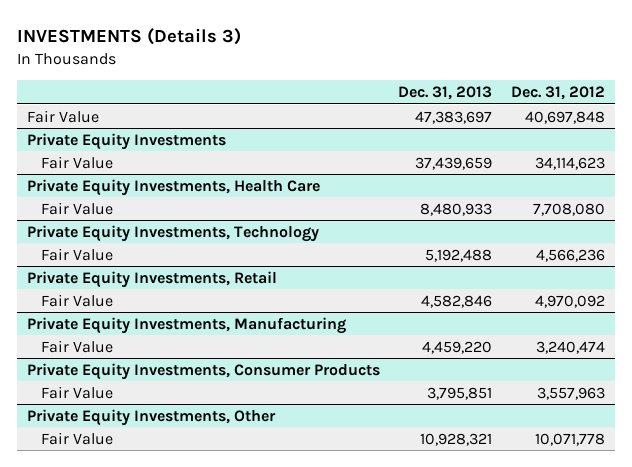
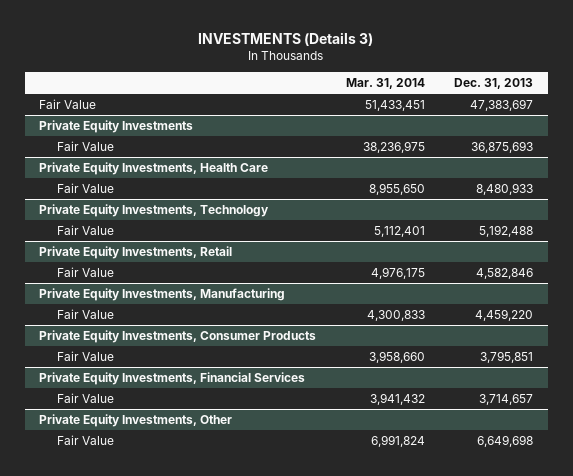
- | Dec. 31, 2013 | Dec. 31, 2012
+ | Mar. 31, 2014 | Dec. 31, 2013
@ Private Equity Investments
- Fair Value | 37,439,659 | 34,114,623
+ Fair Value | 38,236,975 | 36,875,693
+ Private Equity Investments, Financial Services
+ Fair Value | 3,941,432 | 3,714,657
@ Private Equity Investments, Other
- Fair Value | 10,928,321 | 10,071,778
+ Fair Value | 6,991,824 | 6,649,698

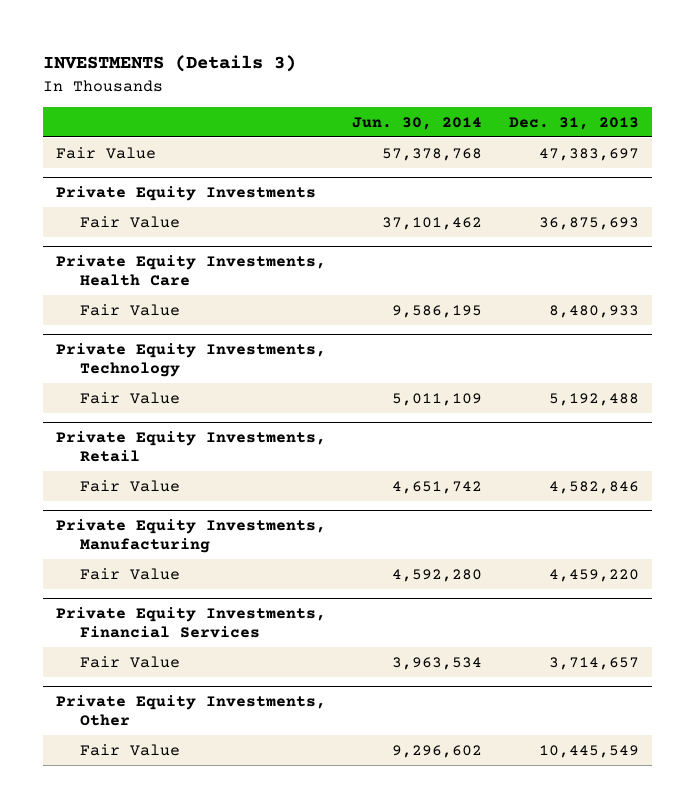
- | Mar. 31, 2014 | Dec. 31, 2013
+ | Jun. 30, 2014 | Dec. 31, 2013
- Private Equity Investments, Consumer Products
- Fair Value | 3,958,660 | 3,795,851
@ Private Equity Investments, Other
- Fair Value | 6,991,824 | 6,649,698
+ Fair Value | 9,296,602 | 10,445,549

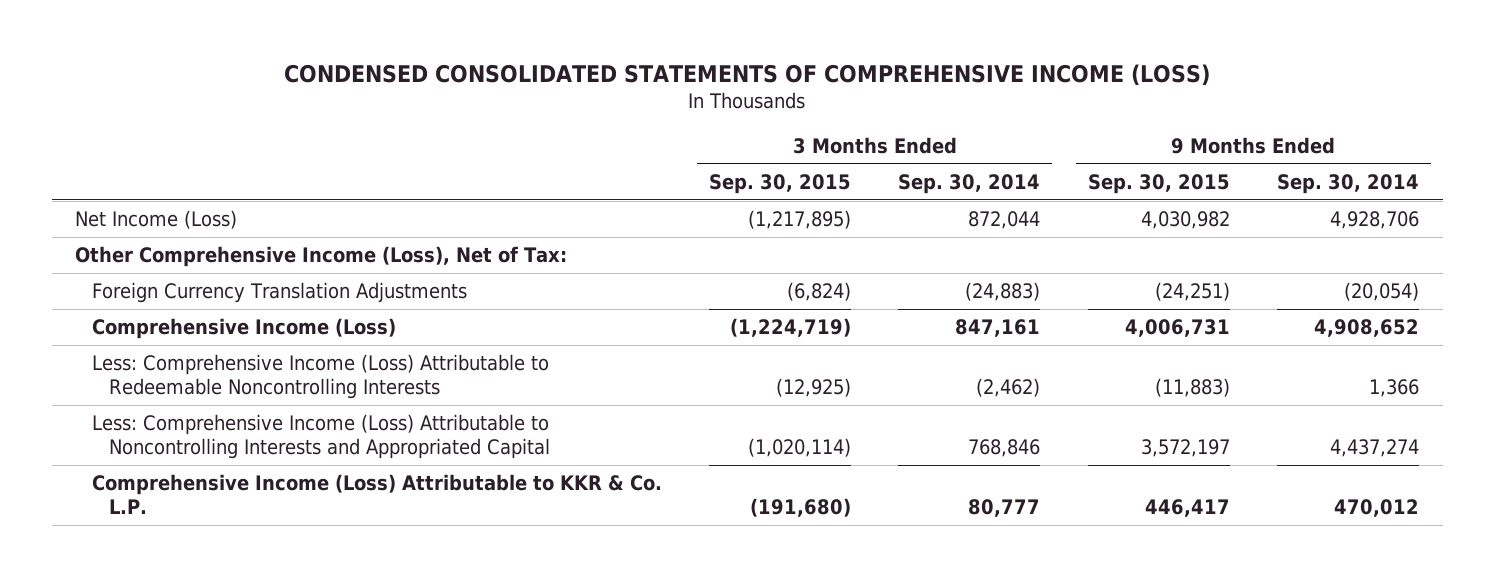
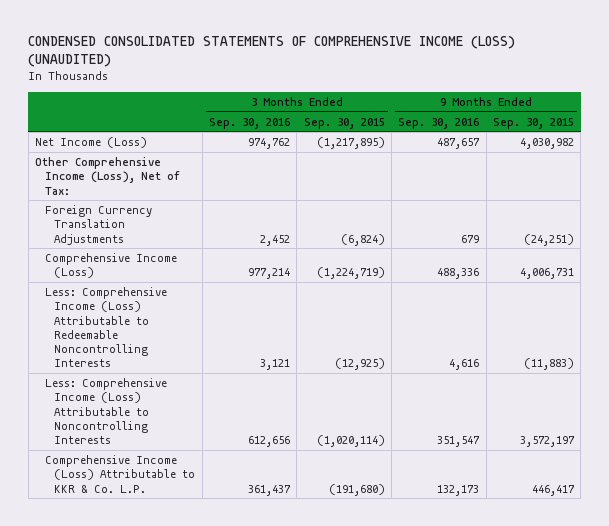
- CONDENSED CONSOLIDATED STATEMENTS OF COMPREHENSIVE INCOME (LOSS)
+ CONDENSED CONSOLIDATED STATEMENTS OF COMPREHENSIVE INCOME (LOSS) (UNAUDITED)
- | 3 Months Ended Sep. 30, 2015 | 3 Months Ended Sep. 30, 2014 | 9 Months Ended Sep. 30, 2015 | 9 Months Ended Sep. 30, 2014
+ | 3 Months Ended Sep. 30, 2016 | 3 Months Ended Sep. 30, 2015 | 9 Months Ended Sep. 30, 2016 | 9 Months Ended Sep. 30, 2015
- Less: Comprehensive Income (Loss) Attributable to Noncontrolling Interests and Appropriated Capital | (1,020,114) | 768,846 | 3,572,197 | 4,437,274
+ Less: Comprehensive Income (Loss) Attributable to Noncontrolling Interests | 612,656 | (1,020,114) | 351,547 | 3,572,197

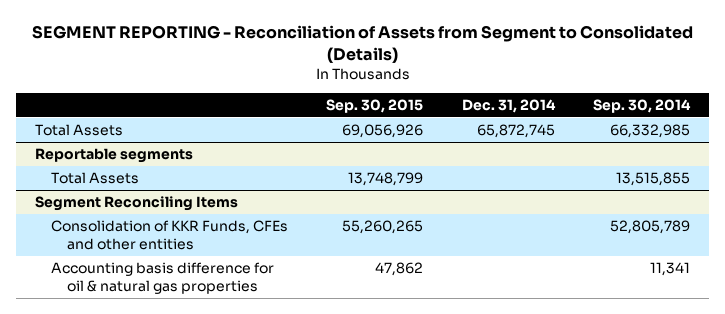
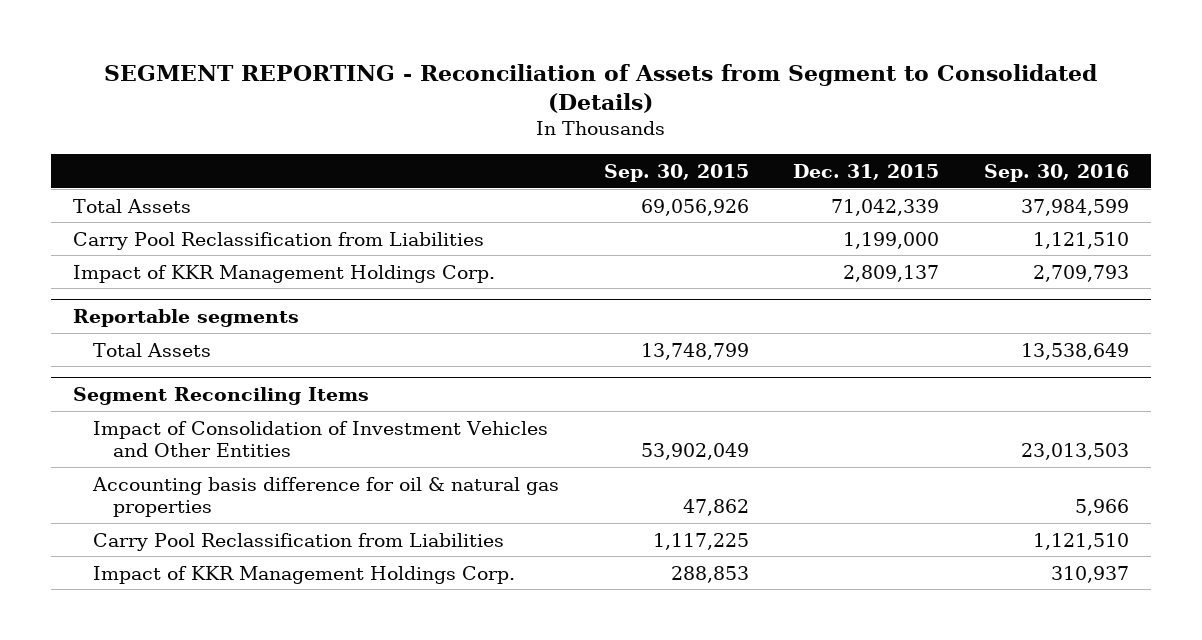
- | Sep. 30, 2015 | Dec. 31, 2014 | Sep. 30, 2014
+ | Sep. 30, 2015 | Dec. 31, 2015 | Sep. 30, 2016
+ Carry Pool Reclassification from Liabilities | | 1,199,000 | 1,121,510
+ Impact of KKR Management Holdings Corp. | | 2,809,137 | 2,709,793
@ Segment Reconciling Items
- Consolidation of KKR Funds, CFEs and other entities | 55,260,265 | | 52,805,789
+ Impact of Consolidation of Investment Vehicles and Other Entities | 53,902,049 | | 23,013,503
+ Carry Pool Reclassification from Liabilities | 1,117,225 | | 1,121,510
+ Impact of KKR Management Holdings Corp. | 288,853 | | 310,937

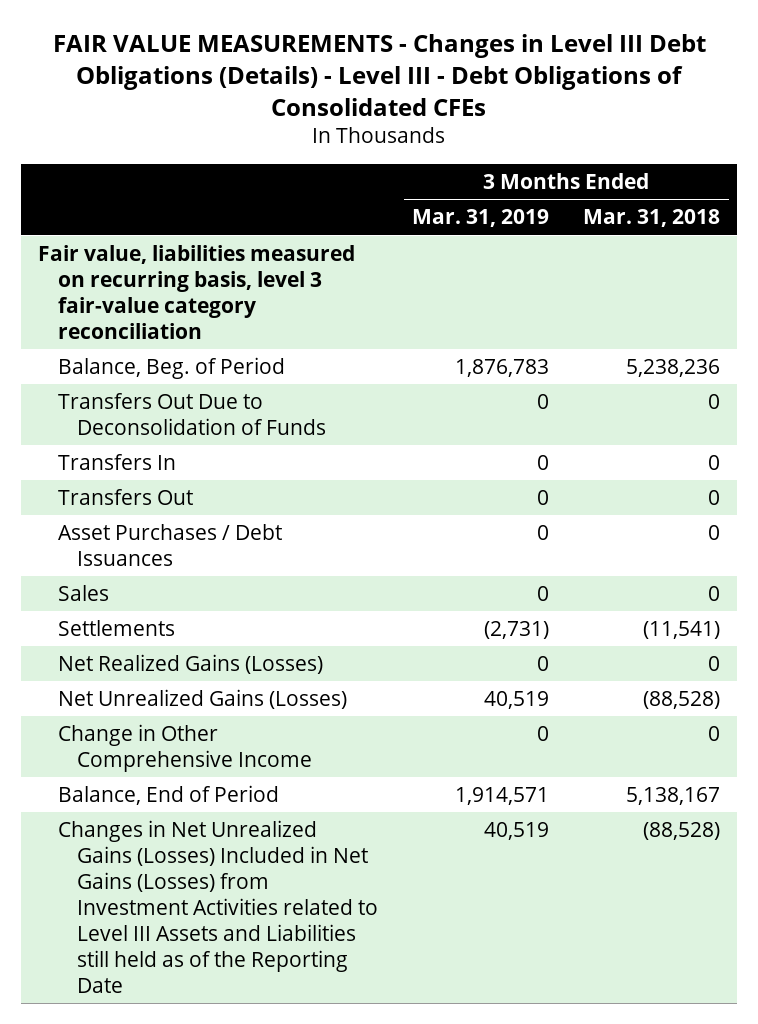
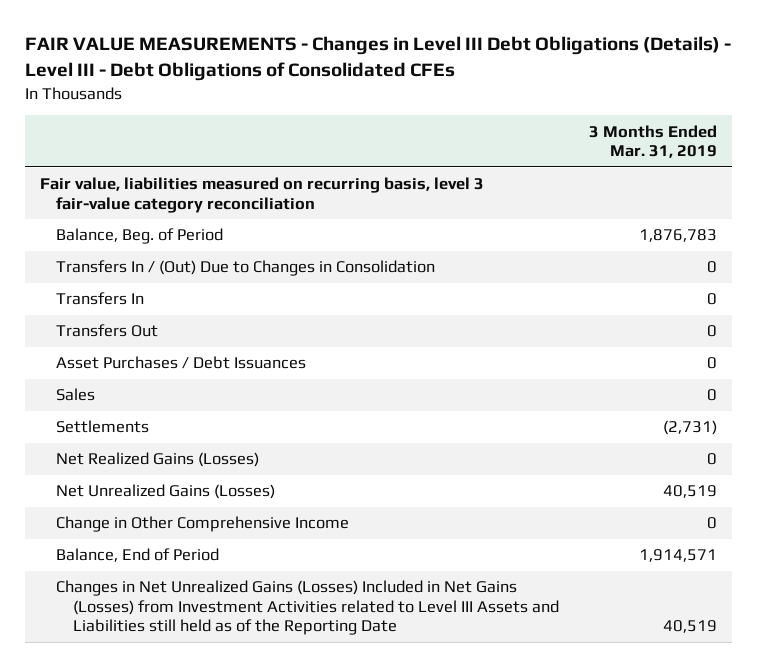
- | 3 Months Ended Mar. 31, 2019 | 3 Months Ended Mar. 31, 2018
+ | 3 Months Ended Mar. 31, 2019
- Transfers Out Due to Deconsolidation of Funds | 0 | 0
+ Transfers In / (Out) Due to Changes in Consolidation | 0

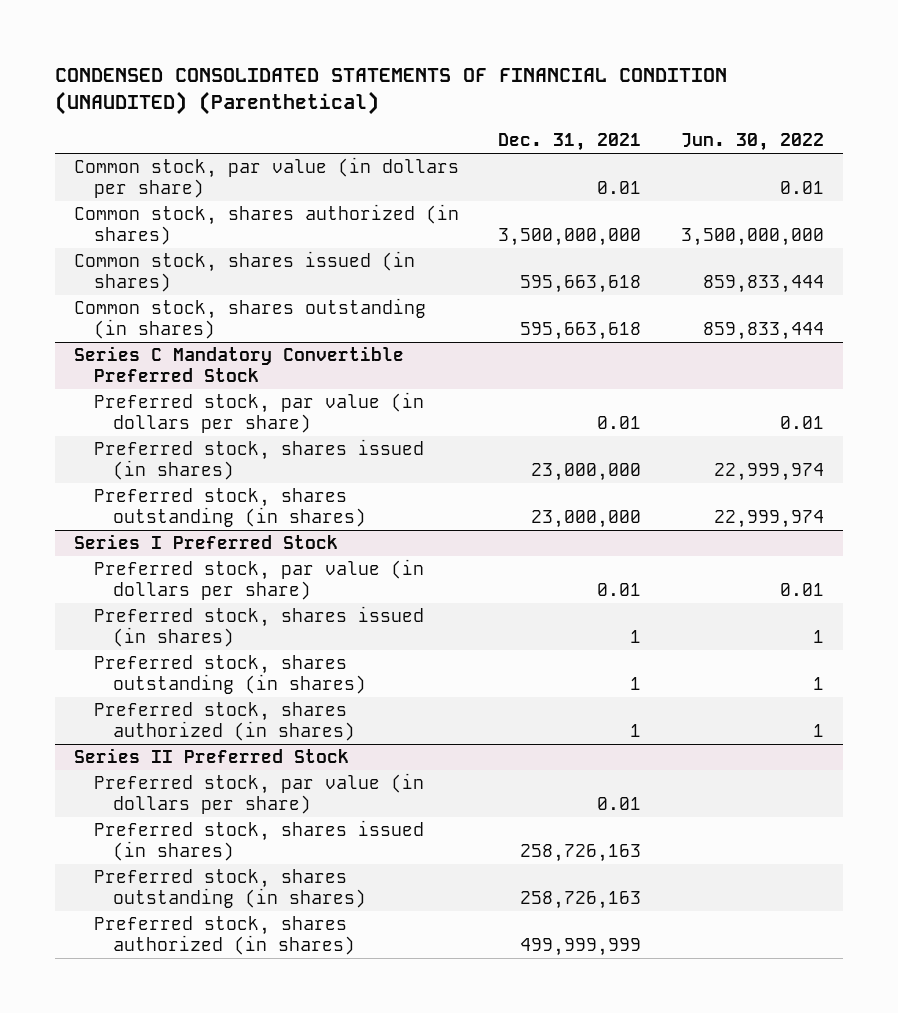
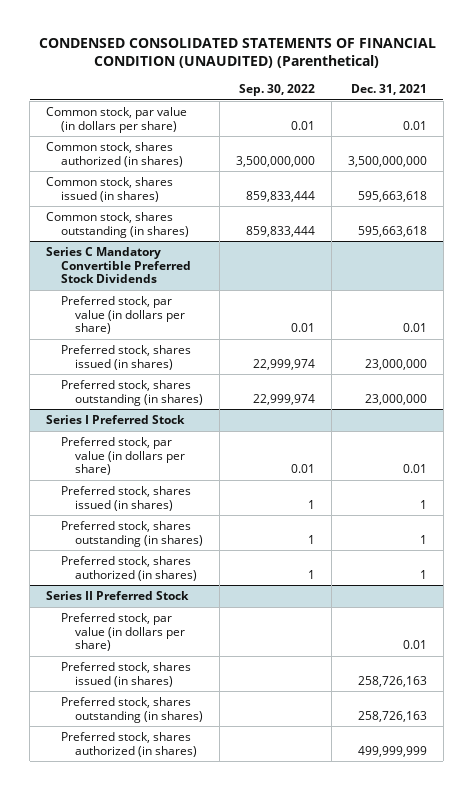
- | Dec. 31, 2021 | Jun. 30, 2022
+ | Sep. 30, 2022 | Dec. 31, 2021
- Series C Mandatory Convertible Preferred Stock
+ Series C Mandatory Convertible Preferred Stock Dividends

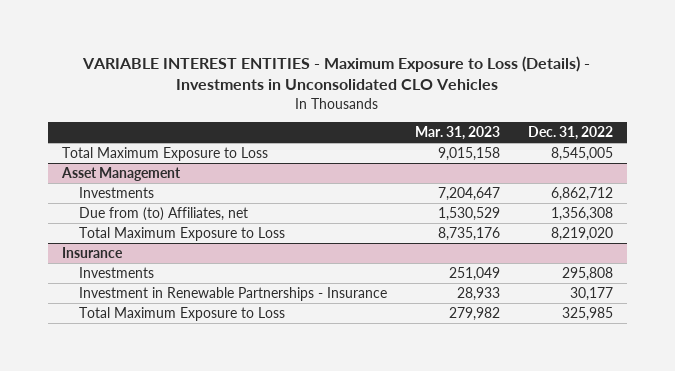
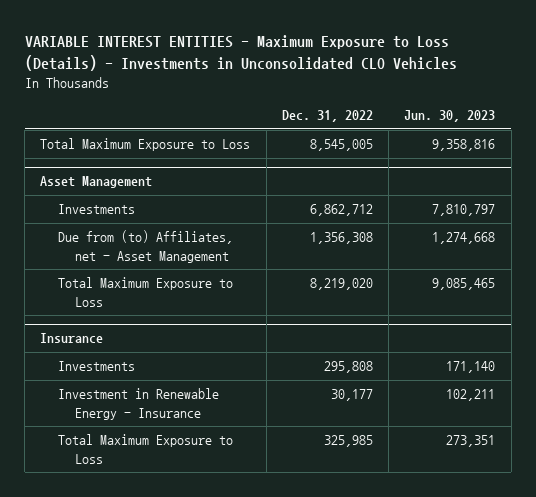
- | Mar. 31, 2023 | Dec. 31, 2022
+ | Dec. 31, 2022 | Jun. 30, 2023
@ Asset Management
- Due from (to) Affiliates, net | 1,530,529 | 1,356,308
+ Due from (to) Affiliates, net - Asset Management | 1,356,308 | 1,274,668
@ Insurance
- Investment in Renewable Partnerships - Insurance | 28,933 | 30,177
+ Investment in Renewable Energy - Insurance | 30,177 | 102,211

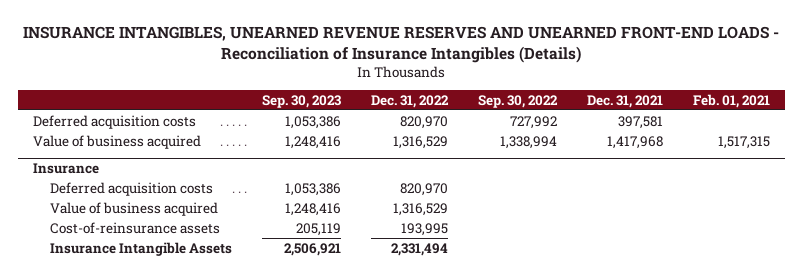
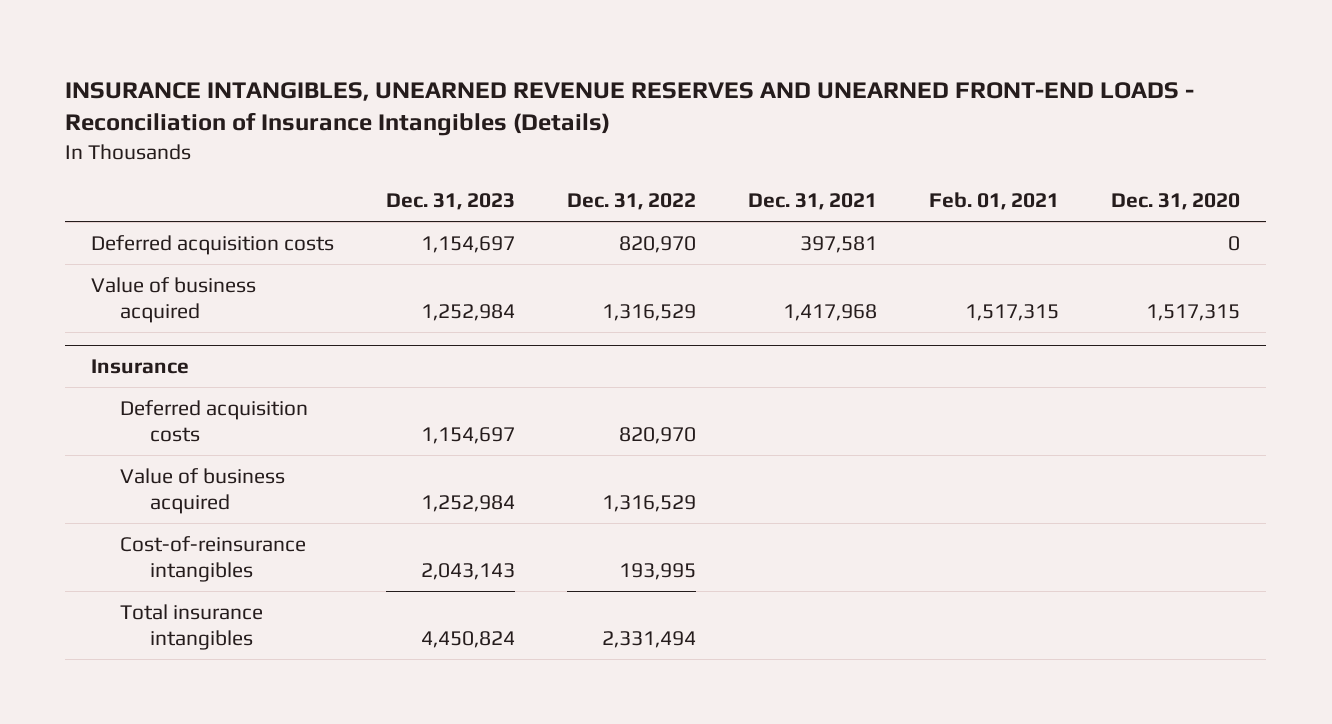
- | Sep. 30, 2023 | Dec. 31, 2022 | Sep. 30, 2022 | Dec. 31, 2021 | Feb. 01, 2021
+ | Dec. 31, 2023 | Dec. 31, 2022 | Dec. 31, 2021 | Feb. 01, 2021 | Dec. 31, 2020
@ Insurance
- Cost-of-reinsurance assets | 205,119 | 193,995 | | |
- Insurance Intangible Assets | 2,506,921 | 2,331,494 | | |
+ Cost-of-reinsurance intangibles | 2,043,143 | 193,995 | | |
+ Total insurance intangibles | 4,450,824 | 2,331,494 | | |

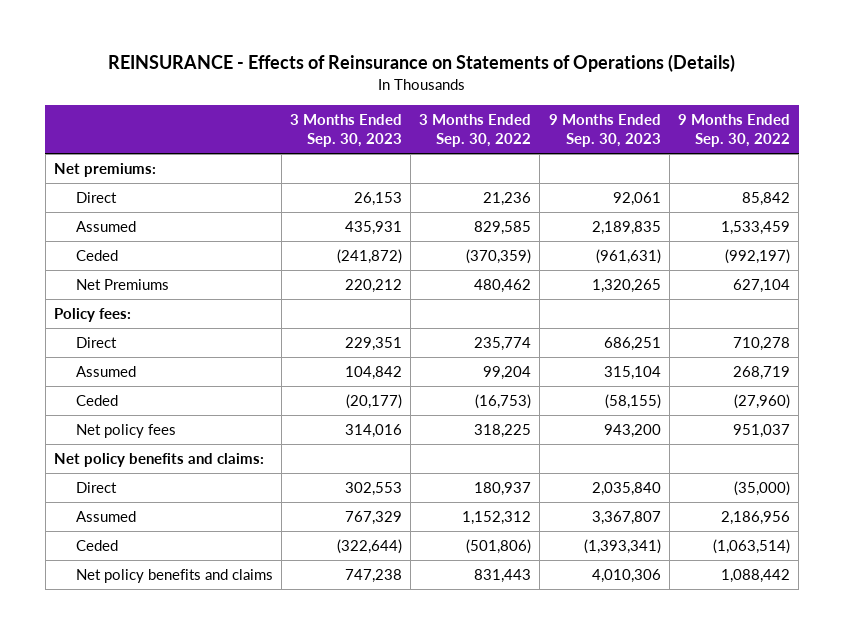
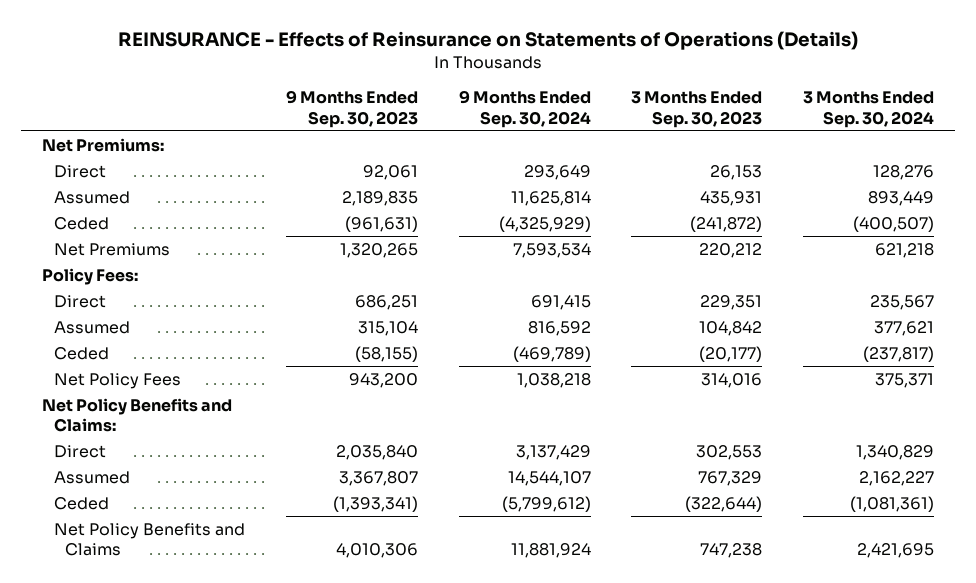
- | 3 Months Ended Sep. 30, 2023 | 3 Months Ended Sep. 30, 2022 | 9 Months Ended Sep. 30, 2023 | 9 Months Ended Sep. 30, 2022
+ | 9 Months Ended Sep. 30, 2023 | 9 Months Ended Sep. 30, 2024 | 3 Months Ended Sep. 30, 2023 | 3 Months Ended Sep. 30, 2024
- Net premiums:
+ Net Premiums:
- Policy fees:
+ Policy Fees:
- Net policy fees | 314,016 | 318,225 | 943,200 | 951,037
- Net policy benefits and claims:
+ Net Policy Fees | 943,200 | 1,038,218 | 314,016 | 375,371
+ Net Policy Benefits and Claims:
- Net policy benefits and claims | 747,238 | 831,443 | 4,010,306 | 1,088,442
+ Net Policy Benefits and Claims | 4,010,306 | 11,881,924 | 747,238 | 2,421,695

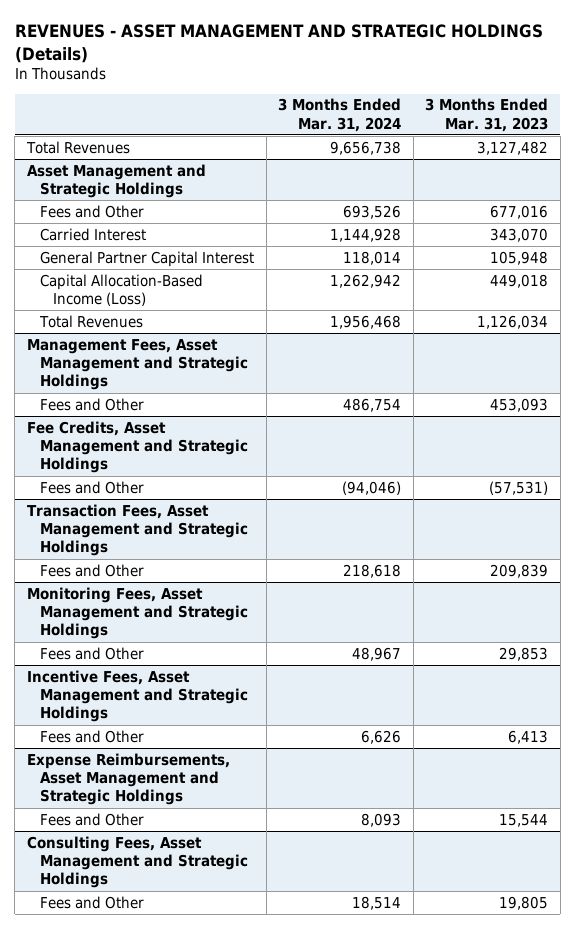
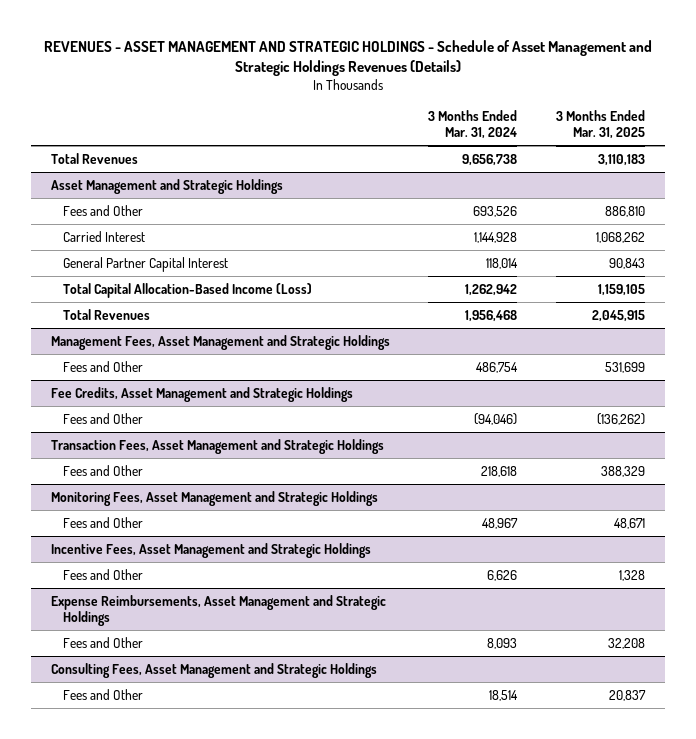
- REVENUES - ASSET MANAGEMENT AND STRATEGIC HOLDINGS (Details)
+ REVENUES - ASSET MANAGEMENT AND STRATEGIC HOLDINGS - Schedule of Asset Management and Strategic Holdings Revenues (Details)
- | 3 Months Ended Mar. 31, 2024 | 3 Months Ended Mar. 31, 2023
+ | 3 Months Ended Mar. 31, 2024 | 3 Months Ended Mar. 31, 2025
@ Asset Management and Strategic Holdings
- Capital Allocation-Based Income (Loss) | 1,262,942 | 449,018
+ Total Capital Allocation-Based Income (Loss) | 1,262,942 | 1,159,105

